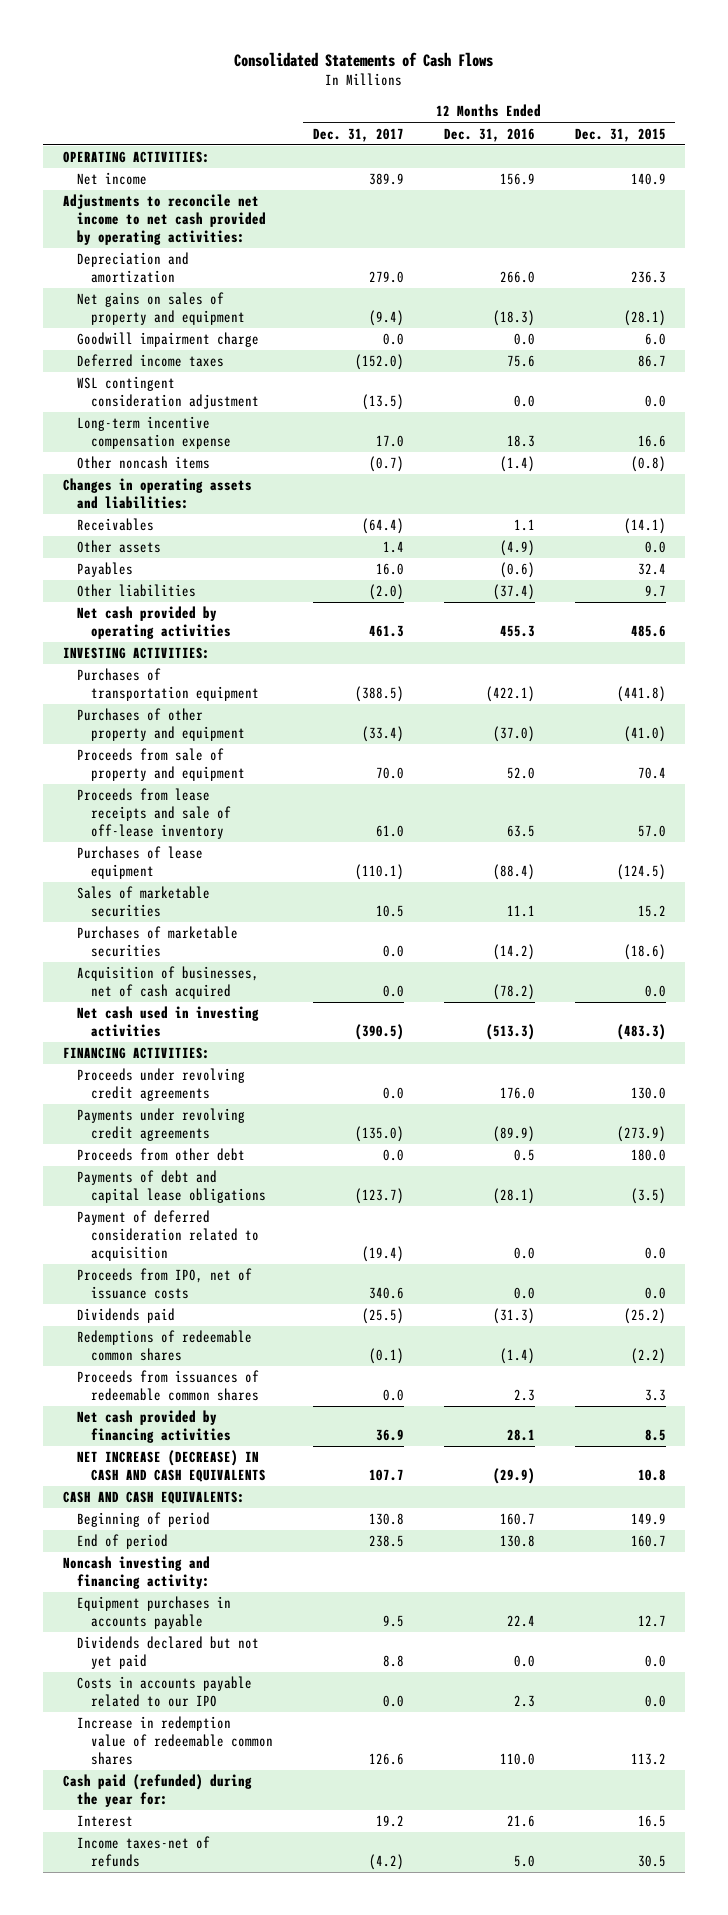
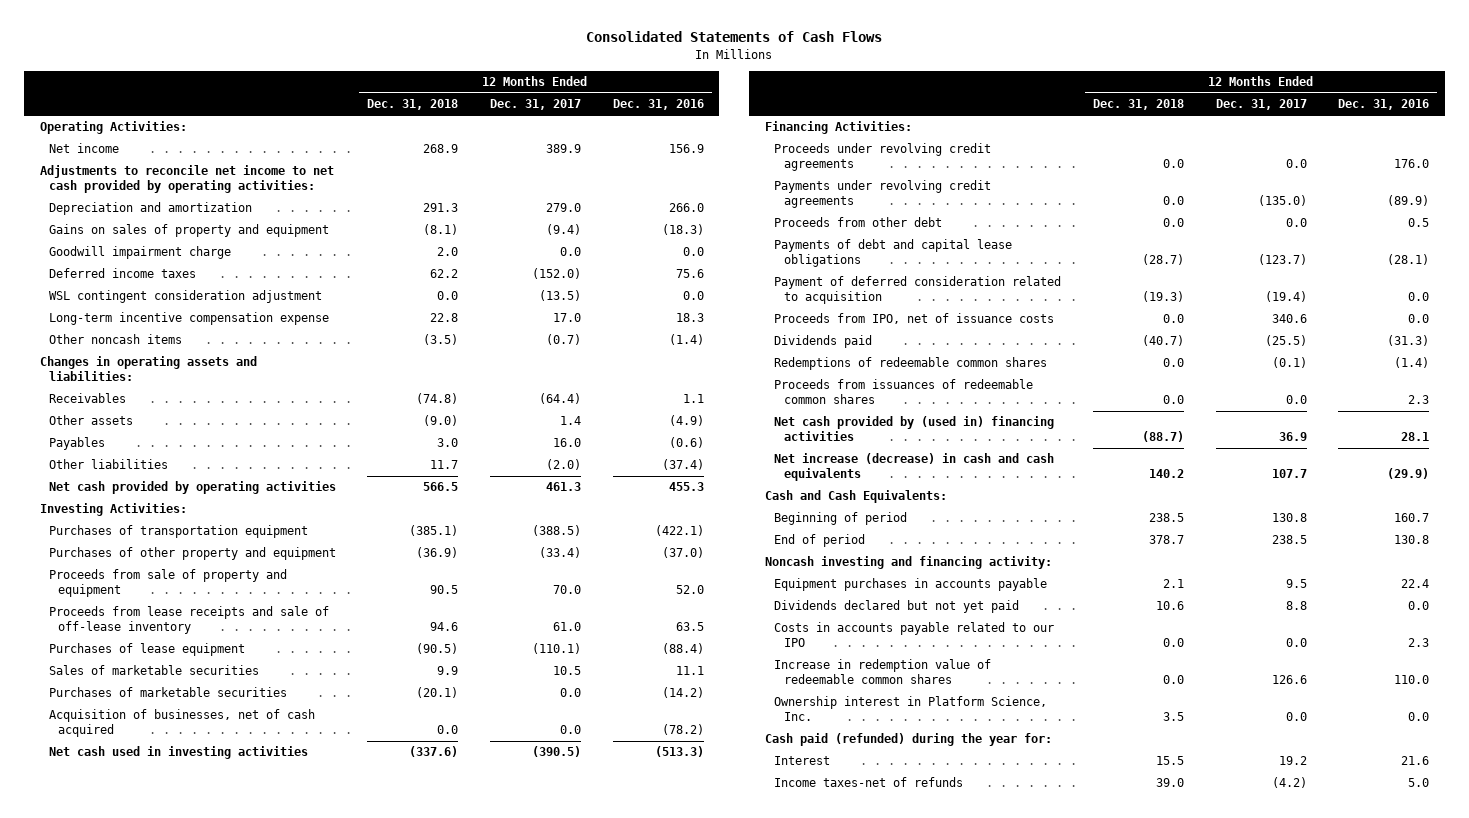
- | 12 Months Ended Dec. 31, 2017 | 12 Months Ended Dec. 31, 2016 | 12 Months Ended Dec. 31, 2015
+ | 12 Months Ended Dec. 31, 2018 | 12 Months Ended Dec. 31, 2017 | 12 Months Ended Dec. 31, 2016
- OPERATING ACTIVITIES:
+ Operating Activities:
- Net gains on sales of property and equipment | (9.4) | (18.3) | (28.1)
+ Gains on sales of property and equipment | (8.1) | (9.4) | (18.3)
- INVESTING ACTIVITIES:
+ Investing Activities:
- FINANCING ACTIVITIES:
+ Financing Activities:
- Net cash provided by financing activities | 36.9 | 28.1 | 8.5
- NET INCREASE (DECREASE) IN CASH AND CASH EQUIVALENTS | 107.7 | (29.9) | 10.8
- CASH AND CASH EQUIVALENTS:
+ Net cash provided by (used in) financing activities | (88.7) | 36.9 | 28.1
+ Net increase (decrease) in cash and cash equivalents | 140.2 | 107.7 | (29.9)
+ Cash and Cash Equivalents:
+ Ownership interest in Platform Science, Inc. | 3.5 | 0.0 | 0.0

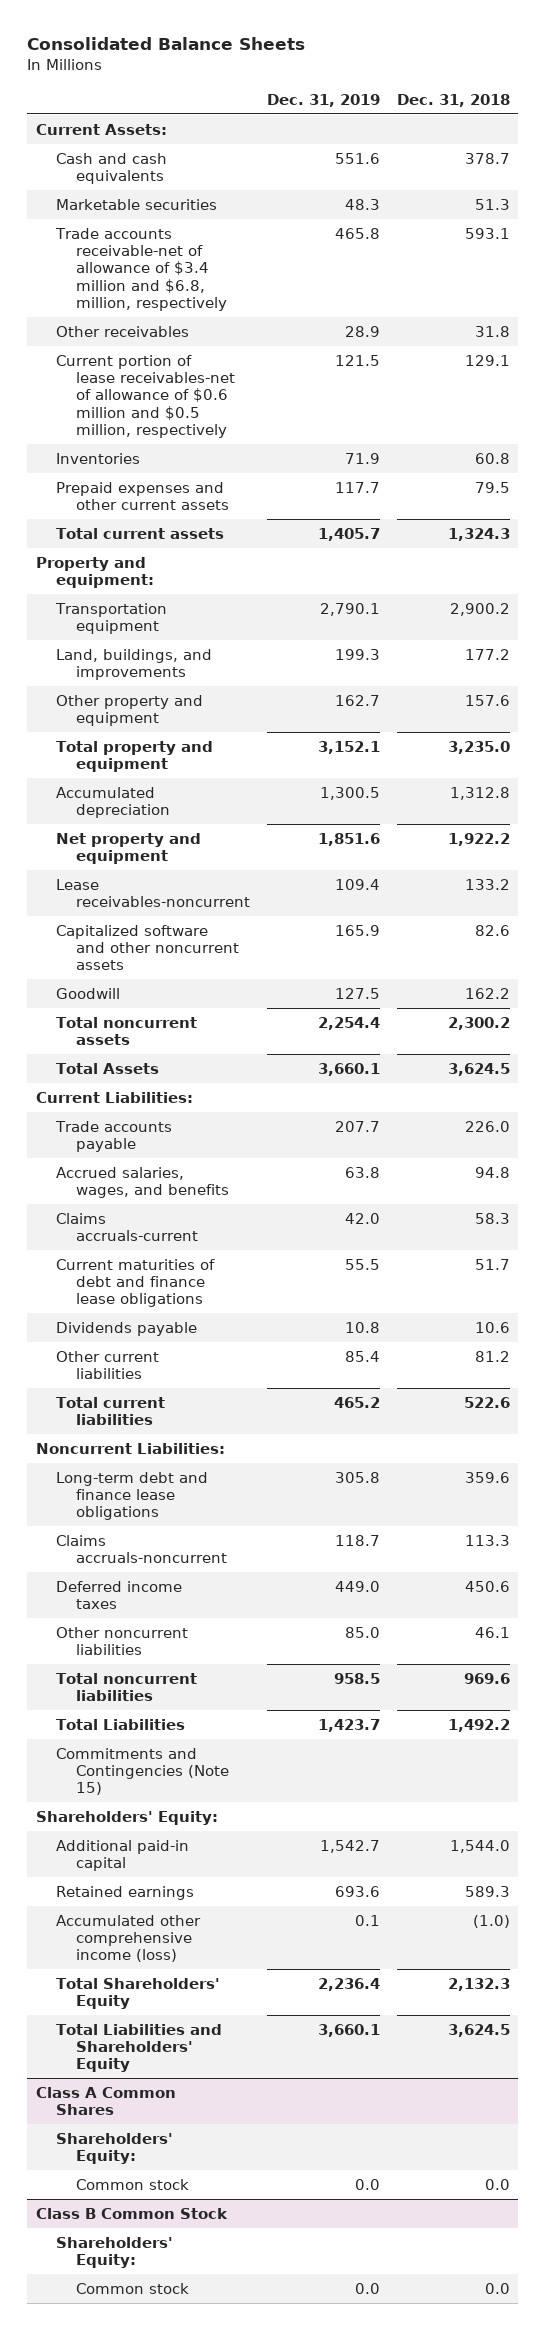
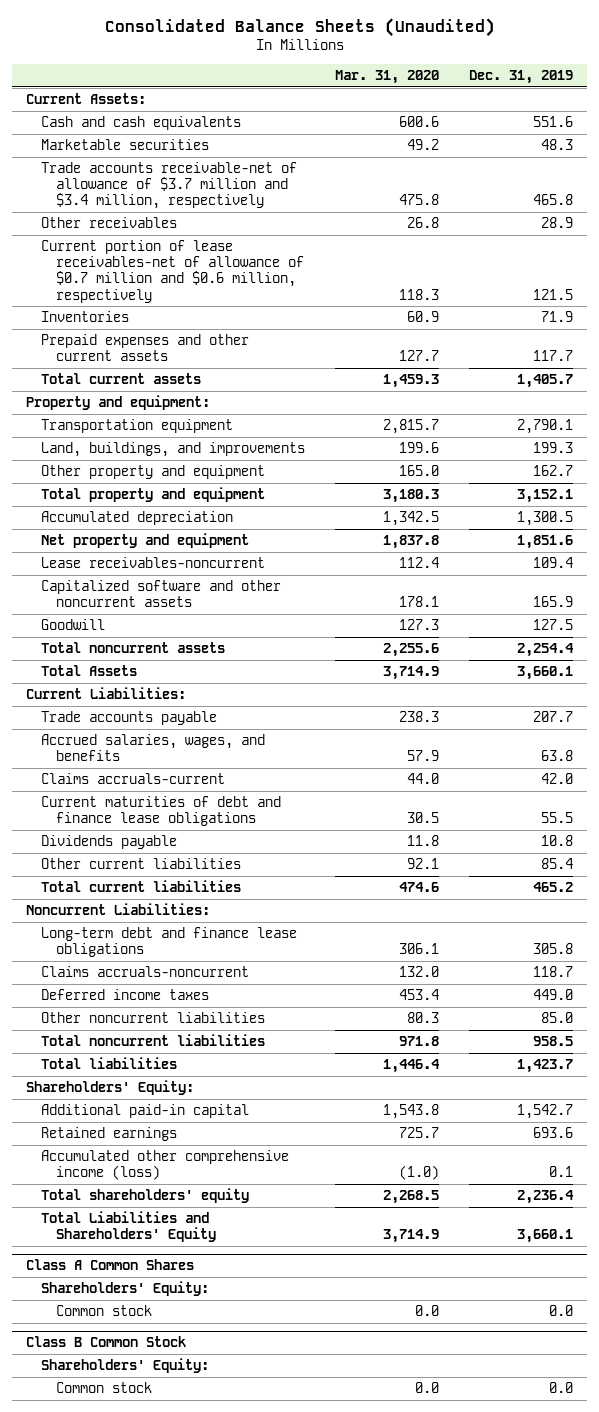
- Consolidated Balance Sheets
+ Consolidated Balance Sheets (Unaudited)
- | Dec. 31, 2019 | Dec. 31, 2018
+ | Mar. 31, 2020 | Dec. 31, 2019
- Trade accounts receivable-net of allowance of $3.4 million and $6.8, million, respectively | 465.8 | 593.1
+ Trade accounts receivable-net of allowance of $3.7 million and $3.4 million, respectively | 475.8 | 465.8
- Current portion of lease receivables-net of allowance of $0.6 million and $0.5 million, respectively | 121.5 | 129.1
+ Current portion of lease receivables-net of allowance of $0.7 million and $0.6 million, respectively | 118.3 | 121.5
- Total Liabilities | 1,423.7 | 1,492.2
- Commitments and Contingencies (Note 15)
+ Total liabilities | 1,446.4 | 1,423.7
- Total Shareholders' Equity | 2,236.4 | 2,132.3
+ Total shareholders' equity | 2,268.5 | 2,236.4

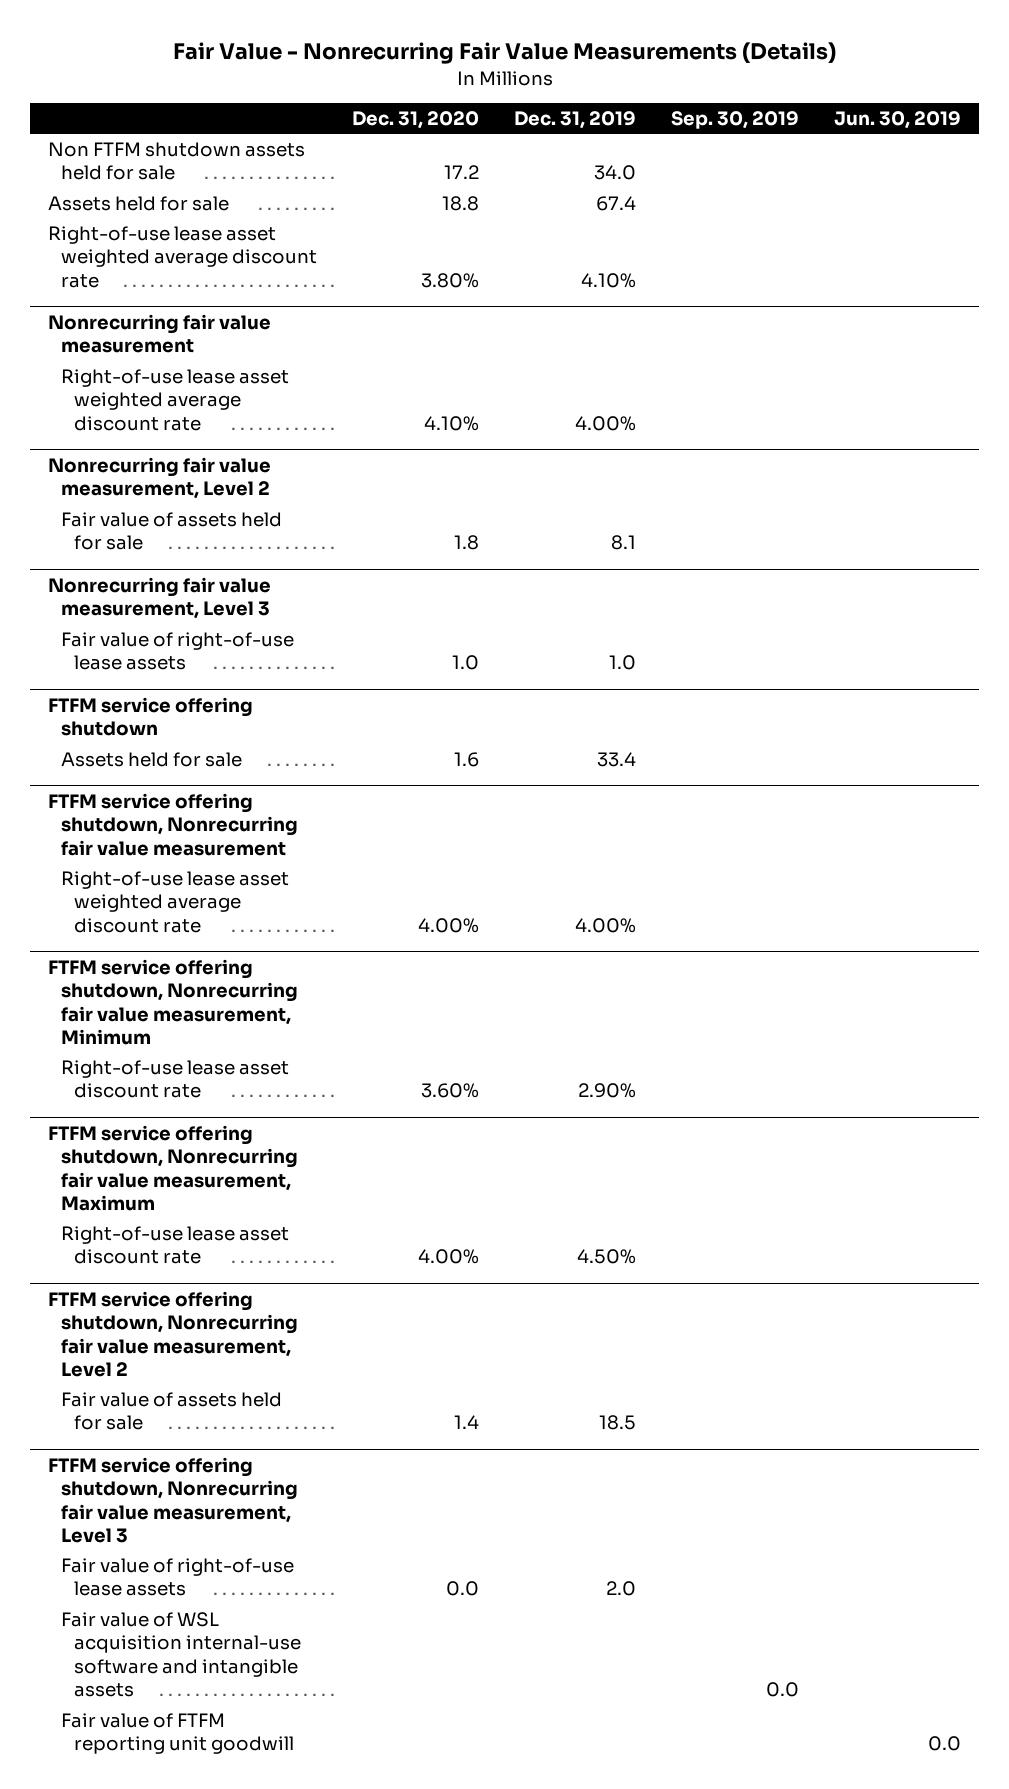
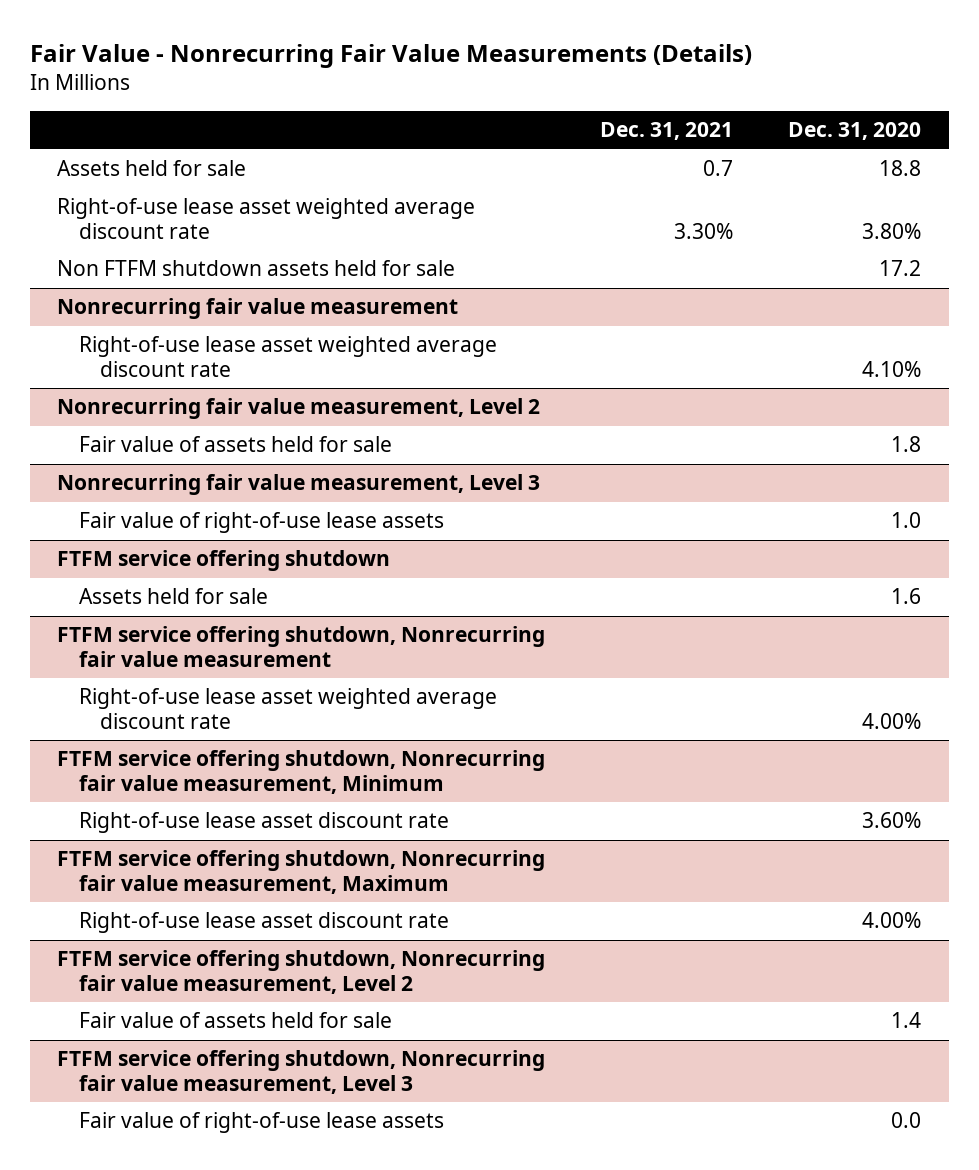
- | Dec. 31, 2020 | Dec. 31, 2019 | Sep. 30, 2019 | Jun. 30, 2019
+ | Dec. 31, 2021 | Dec. 31, 2020
moved down: Non FTFM shutdown assets held for sale | | 17.2
@ FTFM service offering shutdown, Nonrecurring fair value measurement, Level 3
- Fair value of WSL acquisition internal-use software and intangible assets | | | 0.0 |
- Fair value of FTFM reporting unit goodwill | | | | 0.0

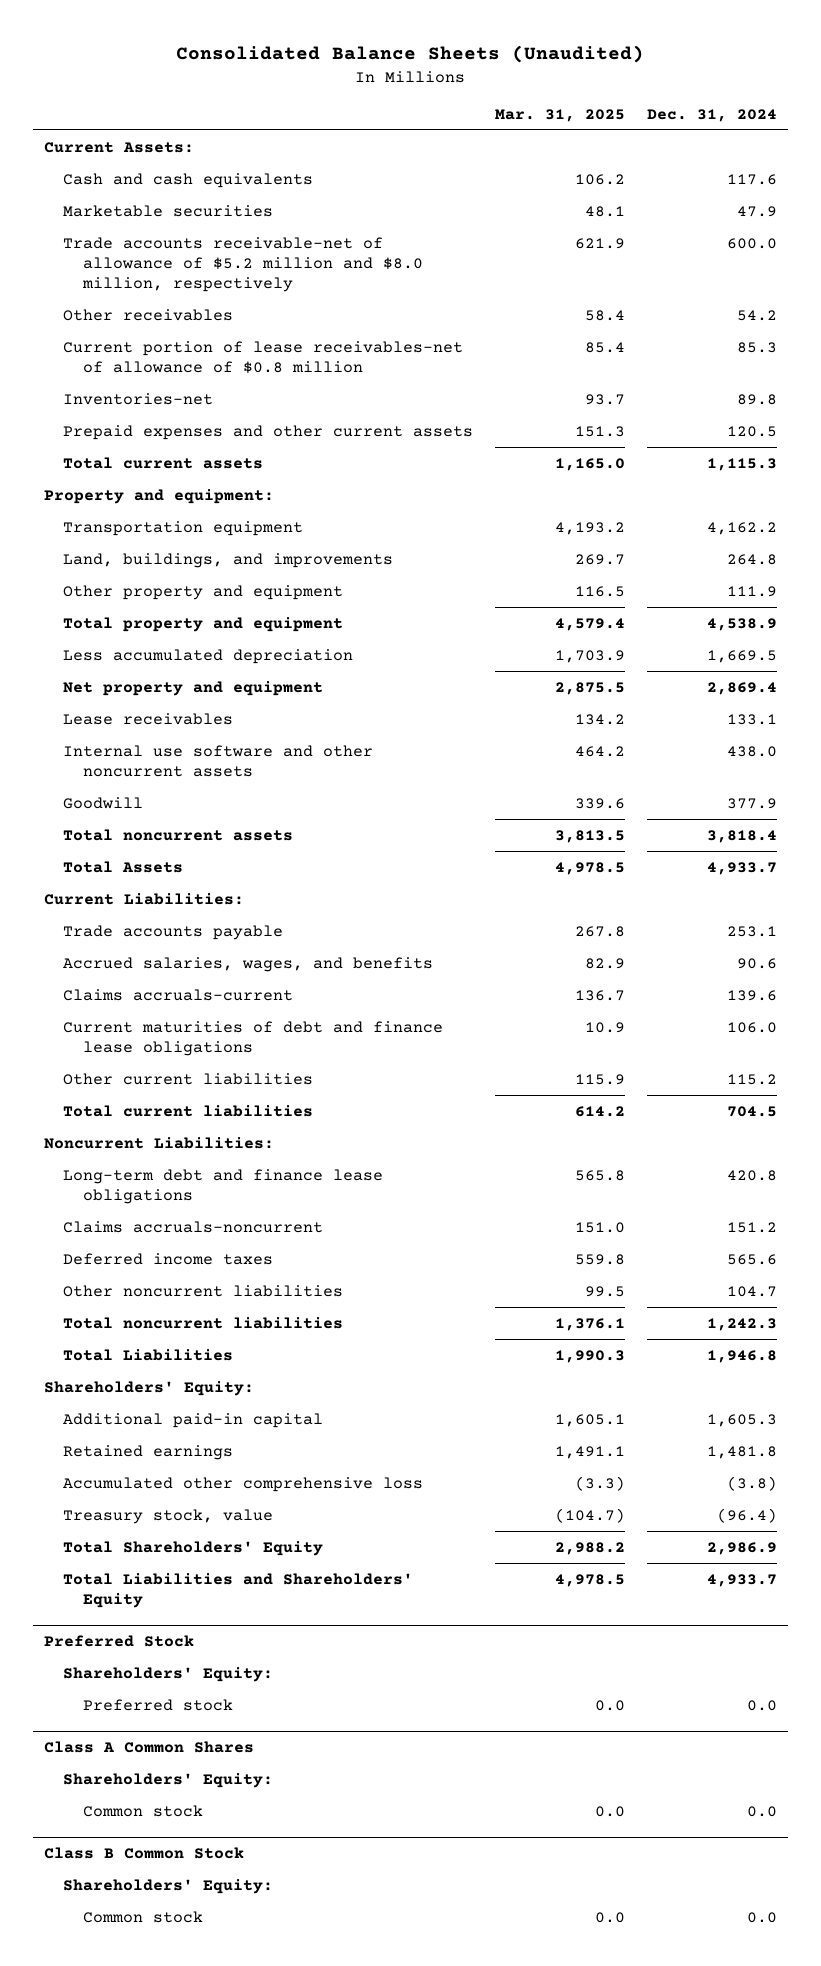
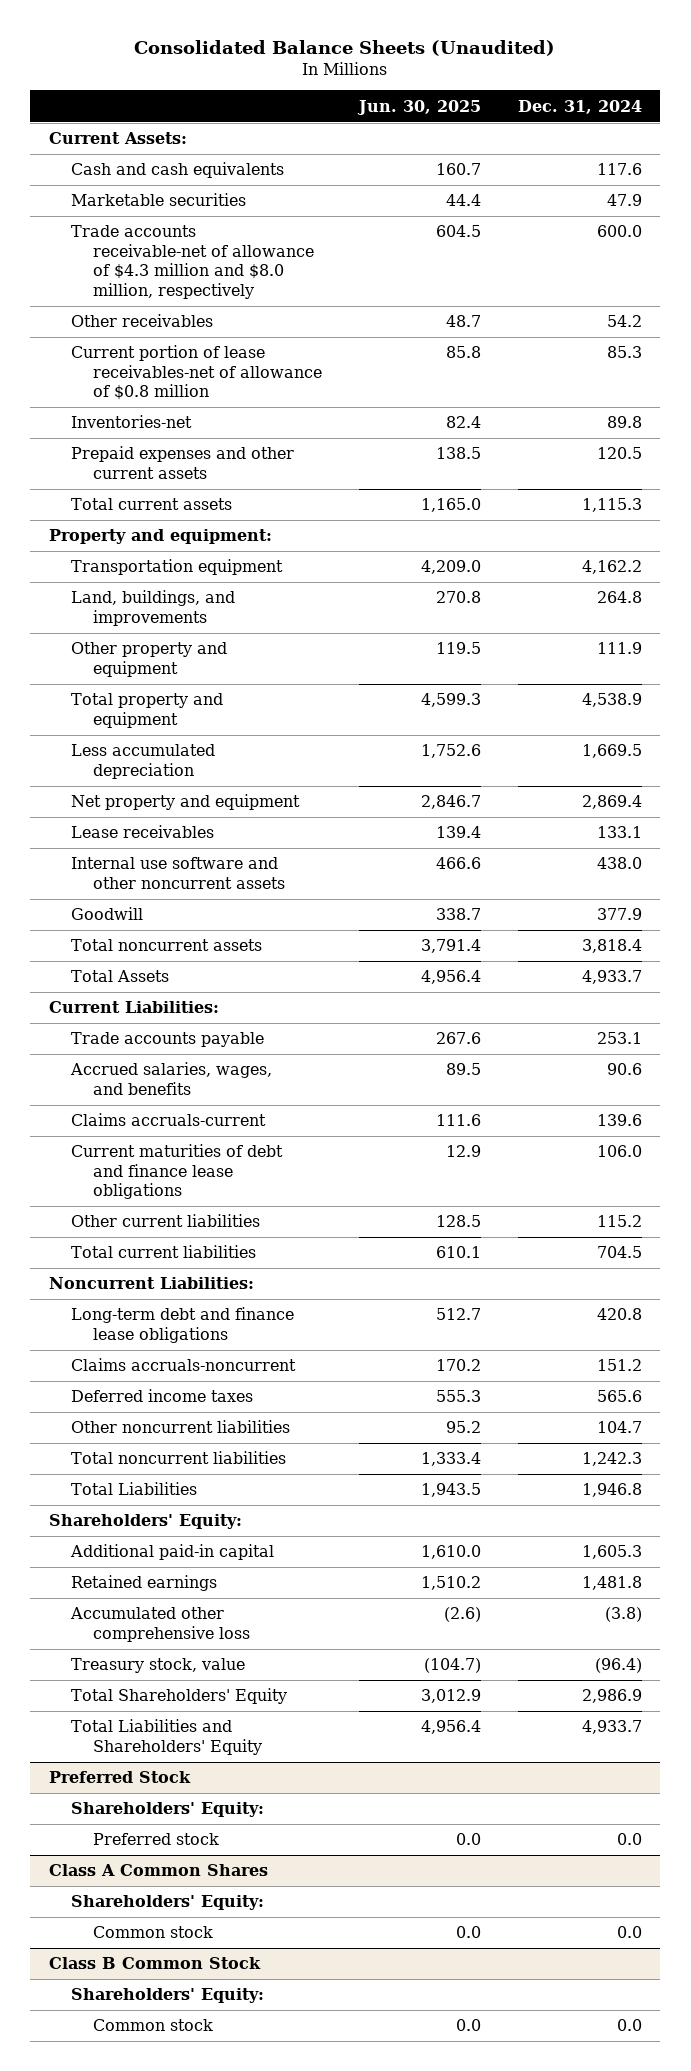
- | Mar. 31, 2025 | Dec. 31, 2024
+ | Jun. 30, 2025 | Dec. 31, 2024
- Trade accounts receivable-net of allowance of $5.2 million and $8.0 million, respectively | 621.9 | 600.0
+ Trade accounts receivable-net of allowance of $4.3 million and $8.0 million, respectively | 604.5 | 600.0

